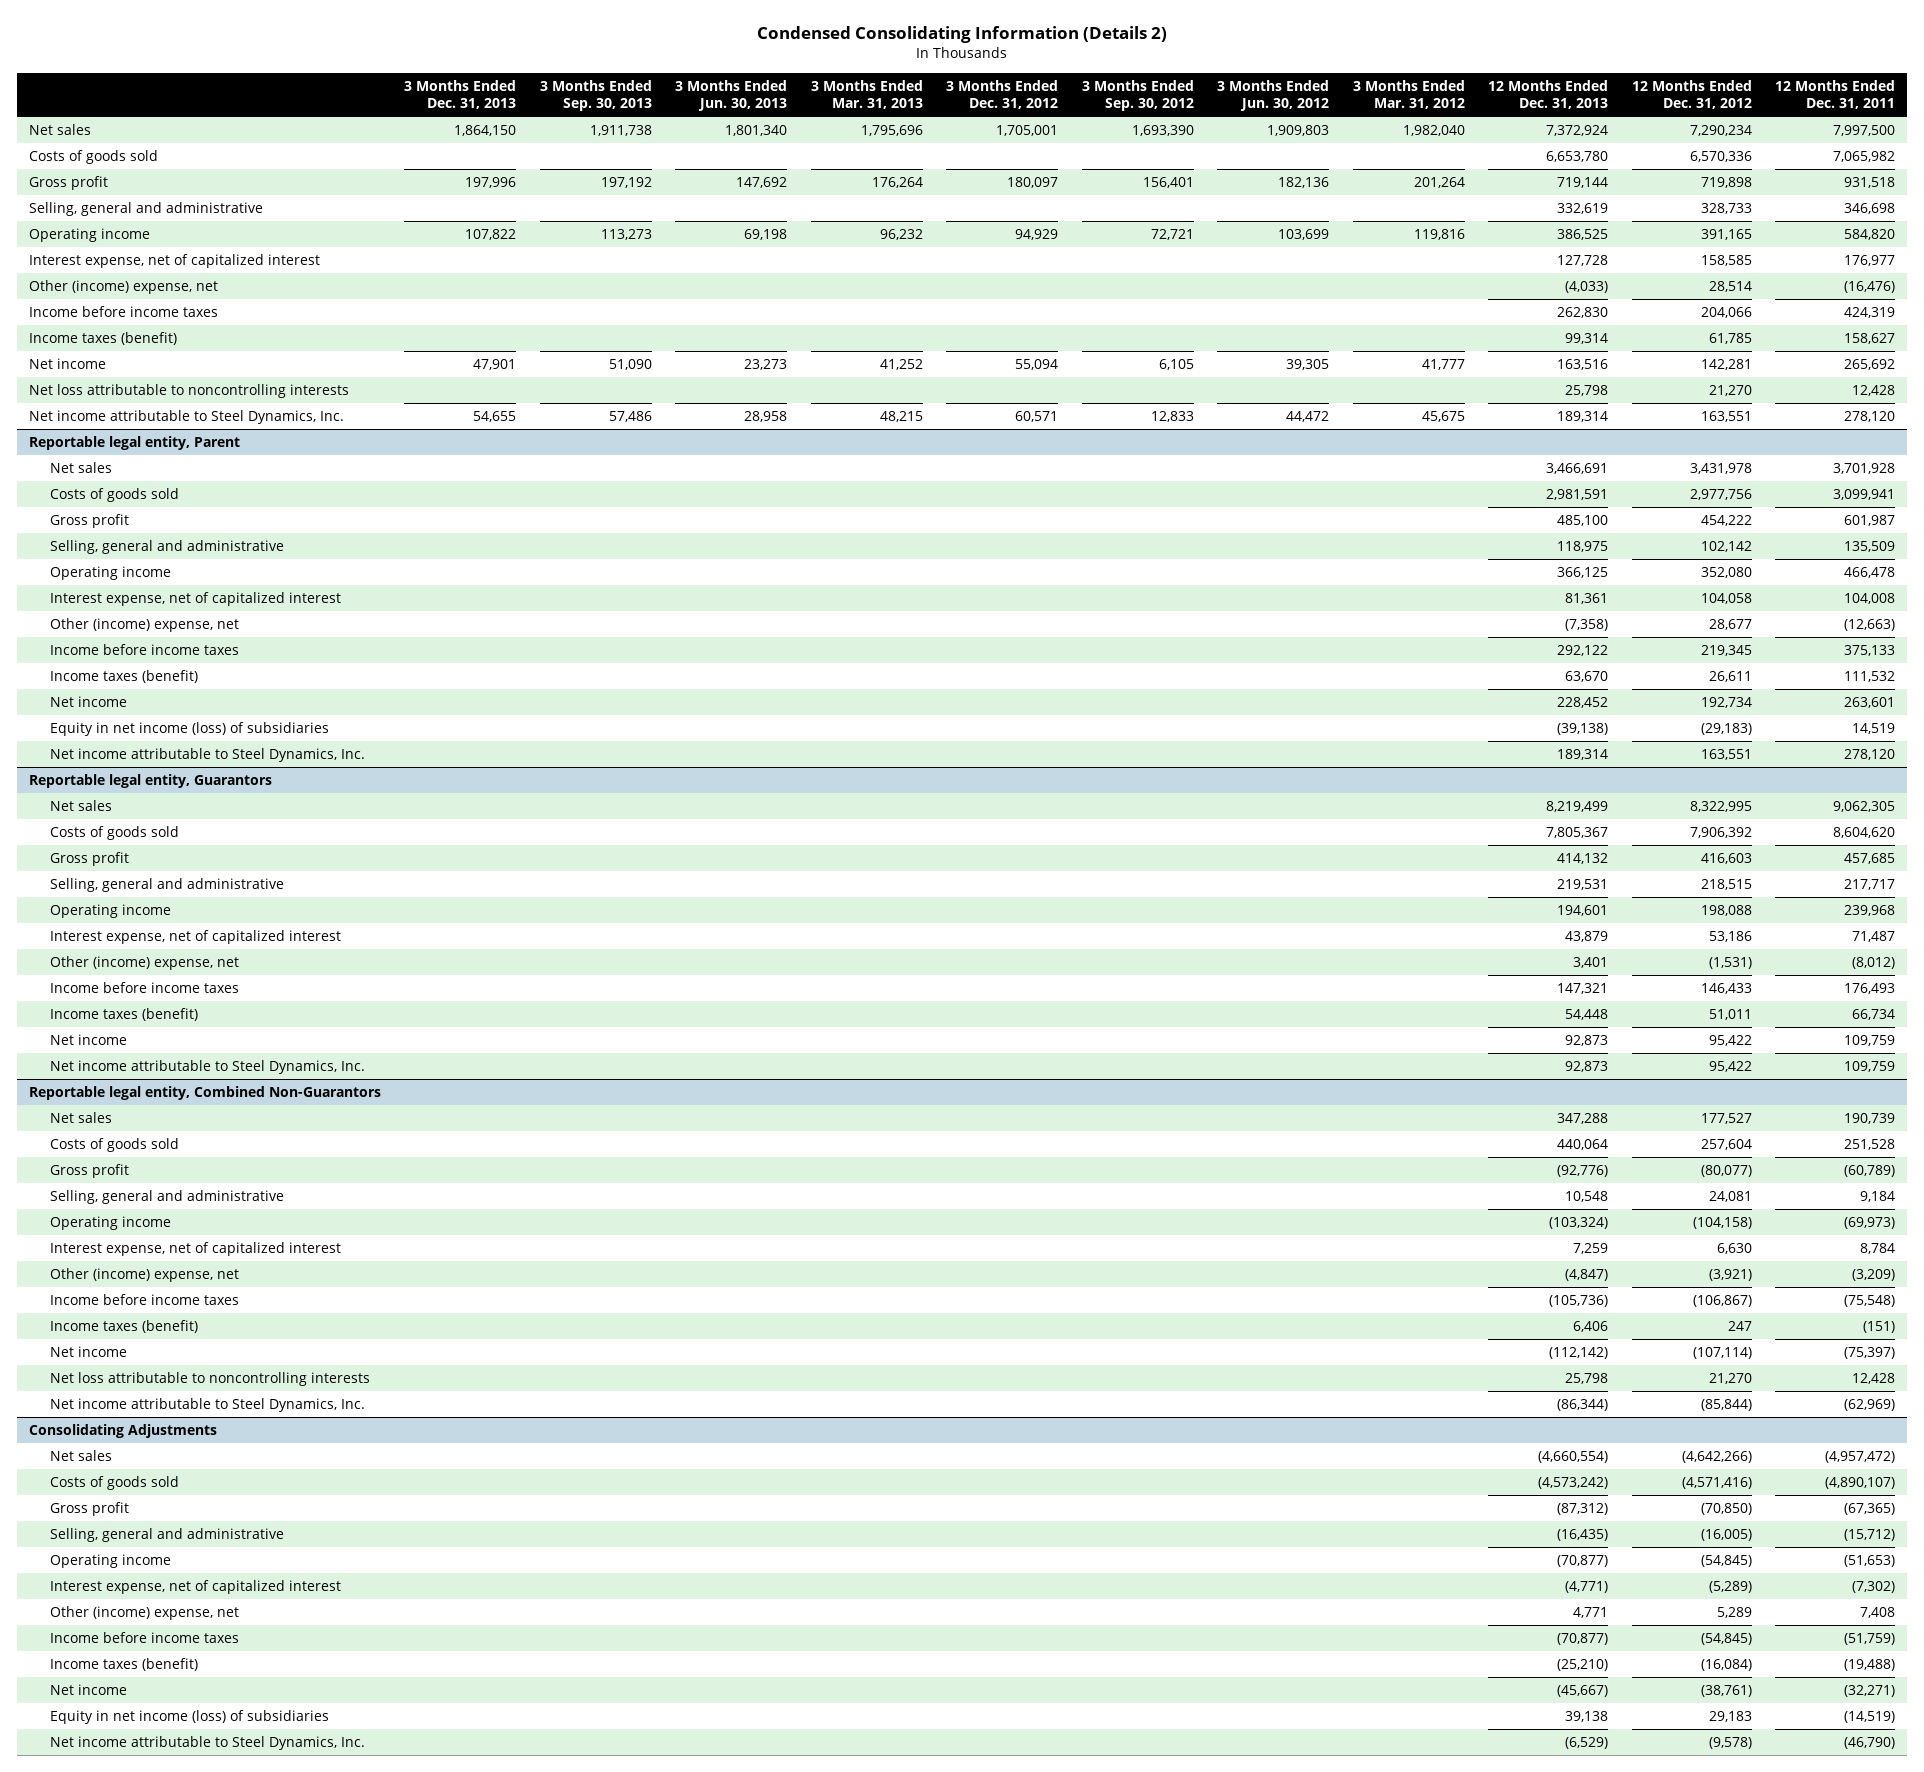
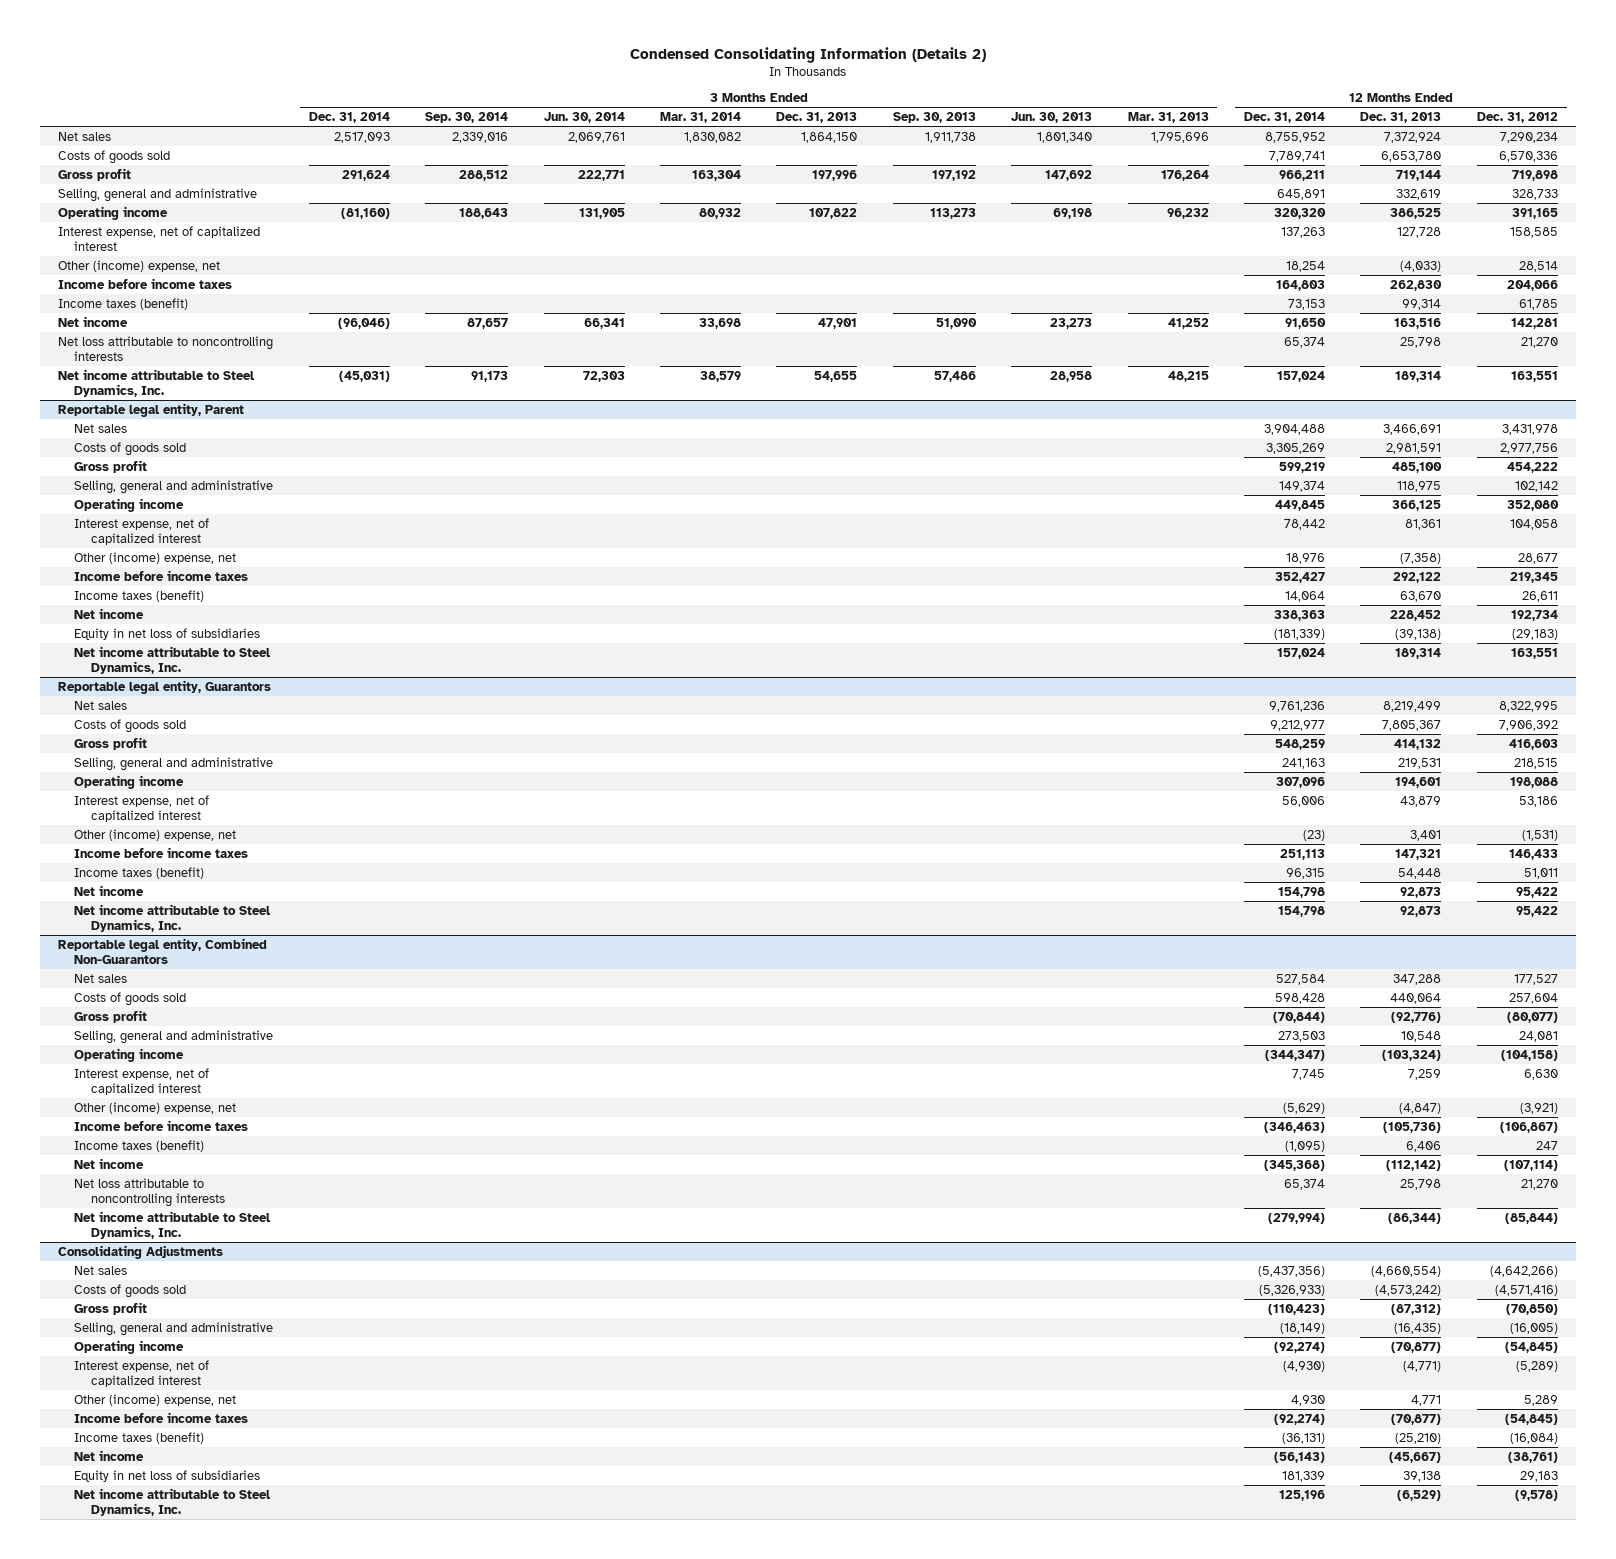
- | 3 Months Ended Dec. 31, 2013 | 3 Months Ended Sep. 30, 2013 | 3 Months Ended Jun. 30, 2013 | 3 Months Ended Mar. 31, 2013 | 3 Months Ended Dec. 31, 2012 | 3 Months Ended Sep. 30, 2012 | 3 Months Ended Jun. 30, 2012 | 3 Months Ended Mar. 31, 2012 | 12 Months Ended Dec. 31, 2013 | 12 Months Ended Dec. 31, 2012 | 12 Months Ended Dec. 31, 2011
+ | 3 Months Ended Dec. 31, 2014 | 3 Months Ended Sep. 30, 2014 | 3 Months Ended Jun. 30, 2014 | 3 Months Ended Mar. 31, 2014 | 3 Months Ended Dec. 31, 2013 | 3 Months Ended Sep. 30, 2013 | 3 Months Ended Jun. 30, 2013 | 3 Months Ended Mar. 31, 2013 | 12 Months Ended Dec. 31, 2014 | 12 Months Ended Dec. 31, 2013 | 12 Months Ended Dec. 31, 2012
@ Reportable legal entity, Parent
- Equity in net income (loss) of subsidiaries | | | | | | | | | (39,138) | (29,183) | 14,519
+ Equity in net loss of subsidiaries | | | | | | | | | (181,339) | (39,138) | (29,183)
@ Consolidating Adjustments
- Equity in net income (loss) of subsidiaries | | | | | | | | | 39,138 | 29,183 | (14,519)
+ Equity in net loss of subsidiaries | | | | | | | | | 181,339 | 39,138 | 29,183

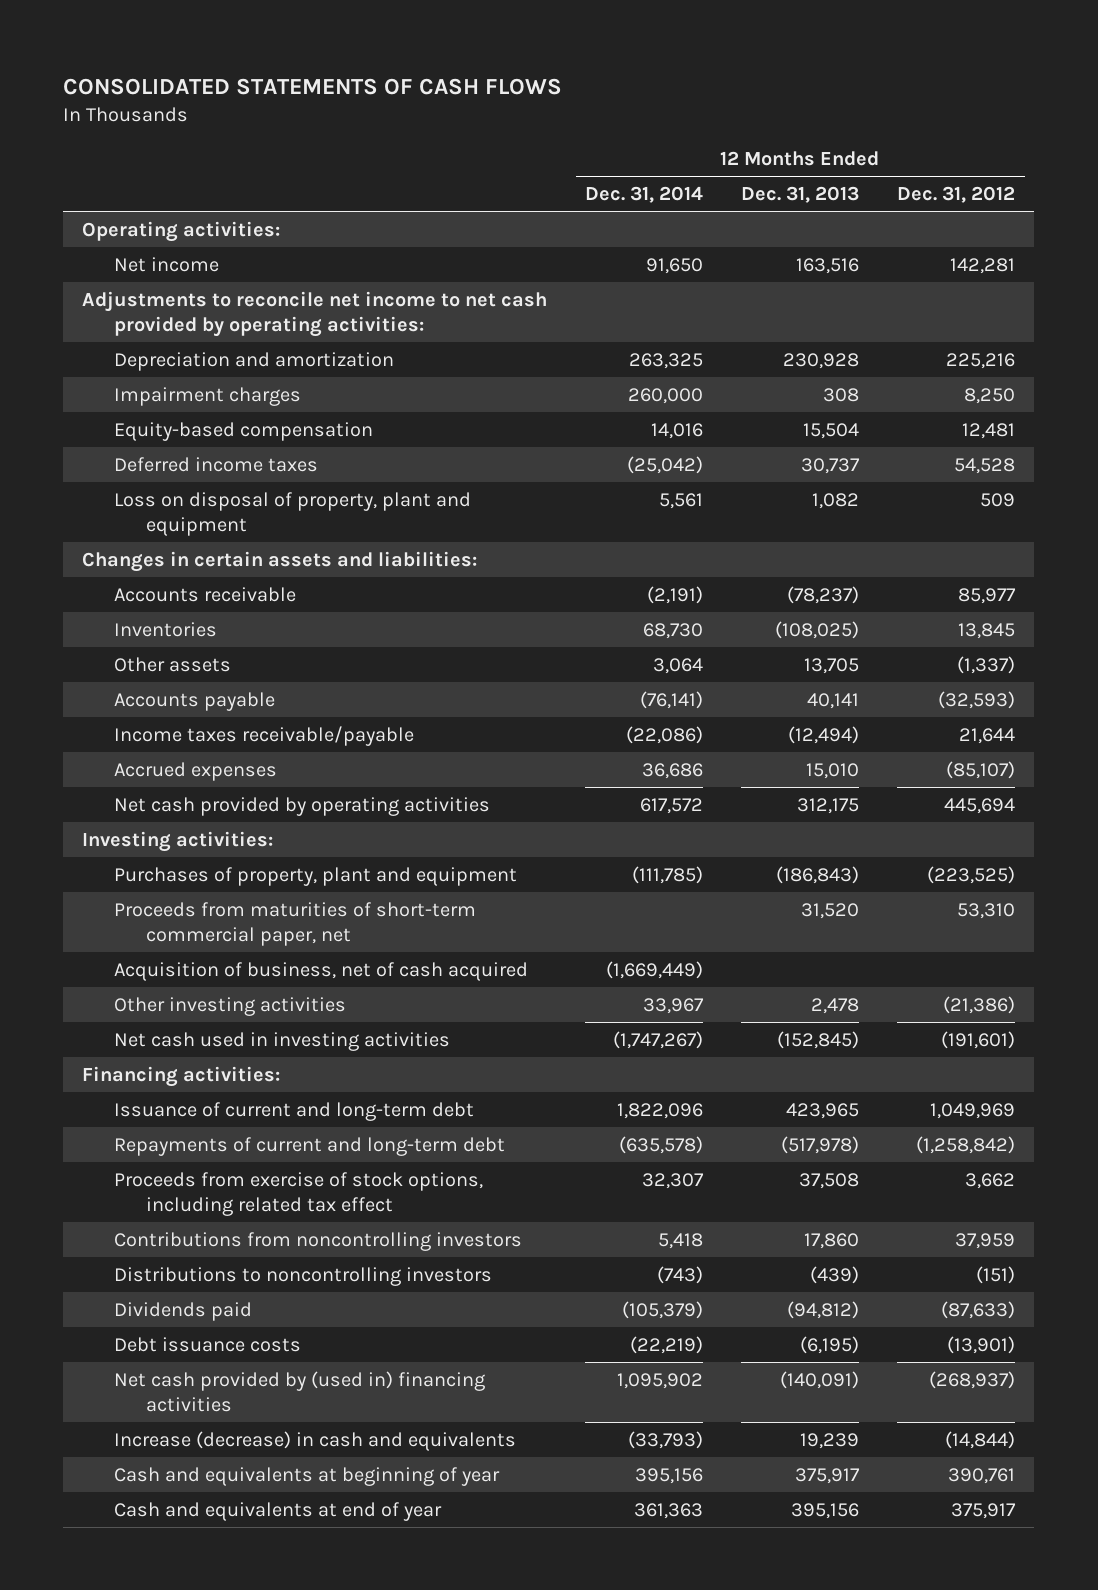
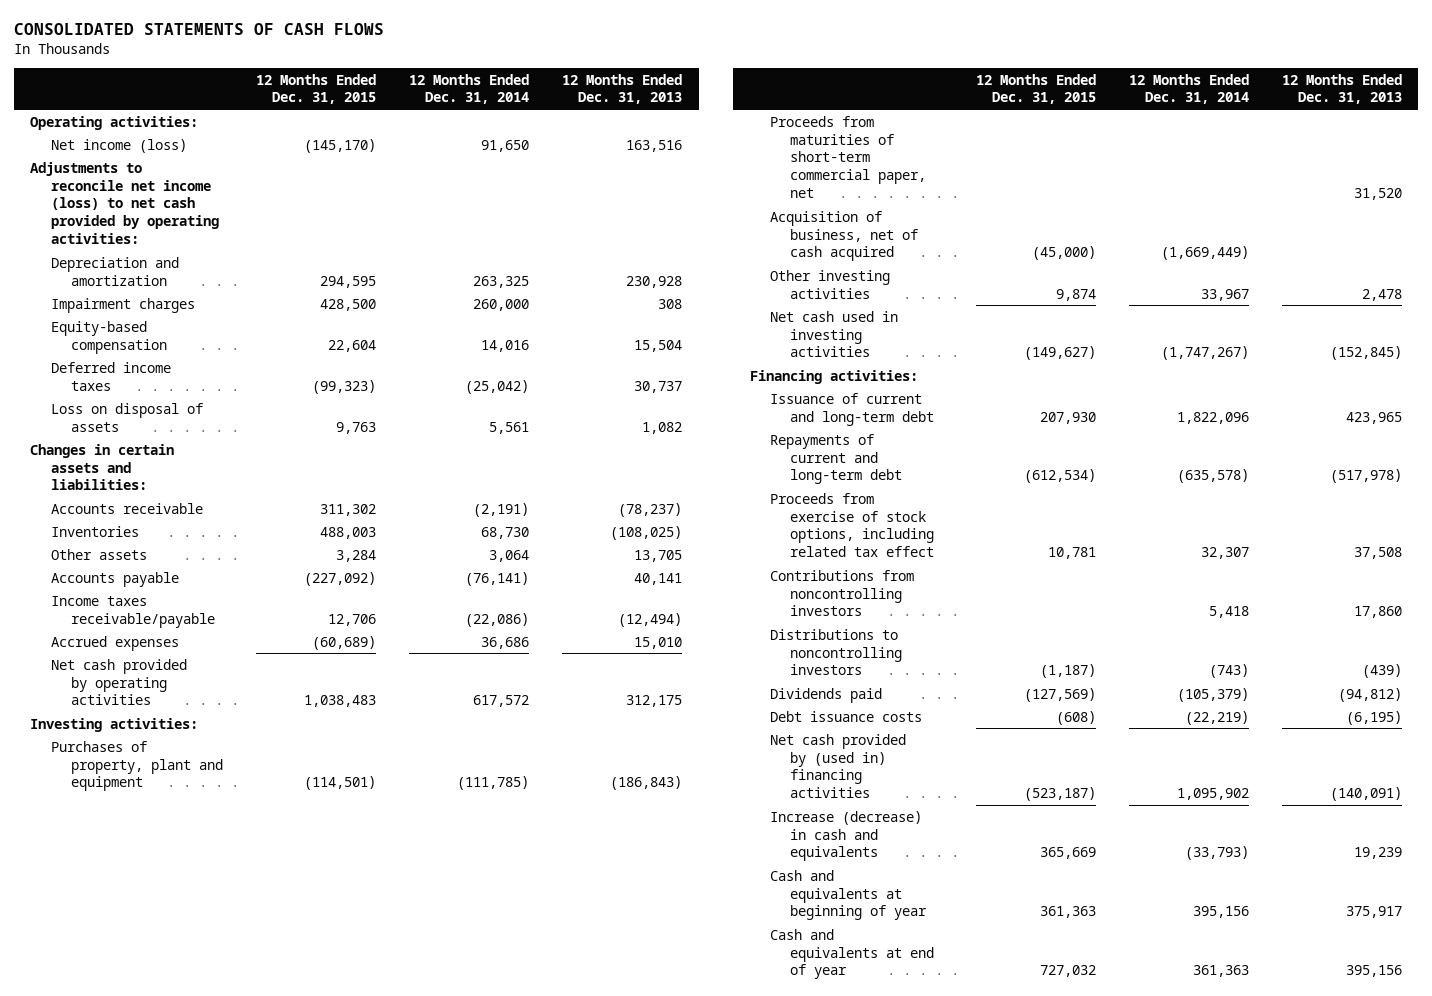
- | 12 Months Ended Dec. 31, 2014 | 12 Months Ended Dec. 31, 2013 | 12 Months Ended Dec. 31, 2012
+ | 12 Months Ended Dec. 31, 2015 | 12 Months Ended Dec. 31, 2014 | 12 Months Ended Dec. 31, 2013
- Net income | 91,650 | 163,516 | 142,281
- Adjustments to reconcile net income to net cash provided by operating activities:
+ Net income (loss) | (145,170) | 91,650 | 163,516
+ Adjustments to reconcile net income (loss) to net cash provided by operating activities:
- Loss on disposal of property, plant and equipment | 5,561 | 1,082 | 509
+ Loss on disposal of assets | 9,763 | 5,561 | 1,082

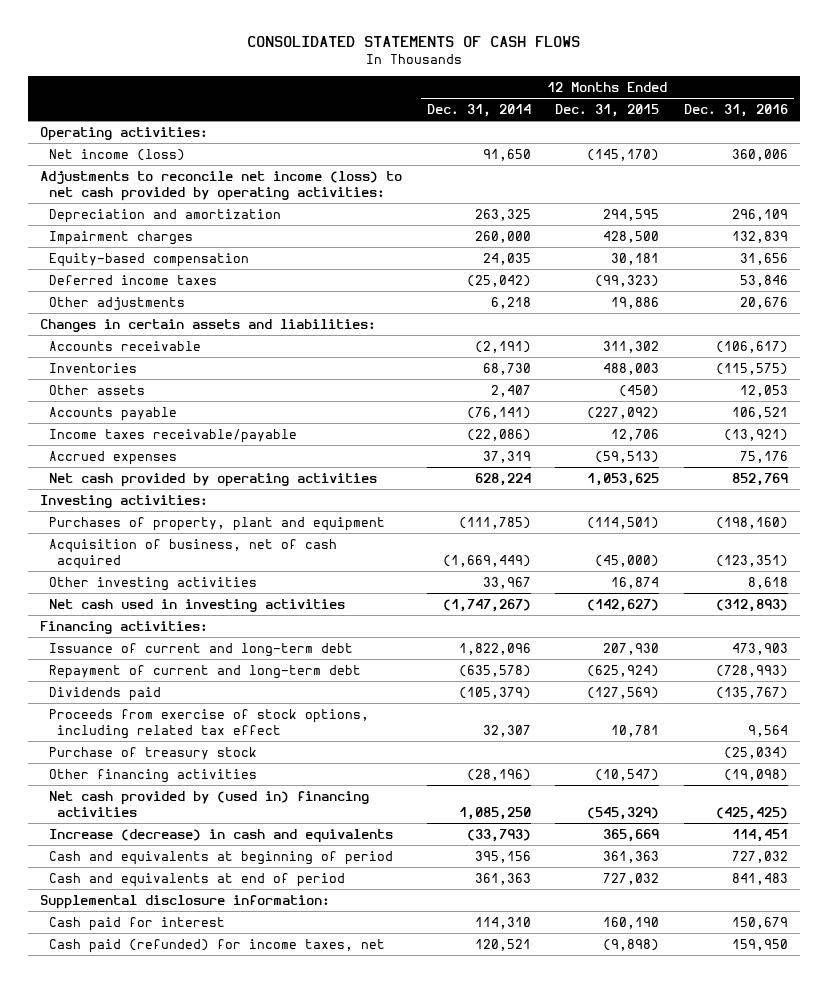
- | 12 Months Ended Dec. 31, 2015 | 12 Months Ended Dec. 31, 2014 | 12 Months Ended Dec. 31, 2013
+ | 12 Months Ended Dec. 31, 2014 | 12 Months Ended Dec. 31, 2015 | 12 Months Ended Dec. 31, 2016
- Equity-based compensation | 22,604 | 14,016 | 15,504
+ Equity-based compensation | 24,035 | 30,181 | 31,656
- Loss on disposal of assets | 9,763 | 5,561 | 1,082
+ Other adjustments | 6,218 | 19,886 | 20,676
- Other assets | 3,284 | 3,064 | 13,705
+ Other assets | 2,407 | (450) | 12,053
- Accrued expenses | (60,689) | 36,686 | 15,010
- Net cash provided by operating activities | 1,038,483 | 617,572 | 312,175
+ Accrued expenses | 37,319 | (59,513) | 75,176
+ Net cash provided by operating activities | 628,224 | 1,053,625 | 852,769
- Proceeds from maturities of short-term commercial paper, net | | | 31,520
- Other investing activities | 9,874 | 33,967 | 2,478
- Net cash used in investing activities | (149,627) | (1,747,267) | (152,845)
+ Other investing activities | 33,967 | 16,874 | 8,618
+ Net cash used in investing activities | (1,747,267) | (142,627) | (312,893)
- Repayments of current and long-term debt | (612,534) | (635,578) | (517,978)
- Contributions from noncontrolling investors | | 5,418 | 17,860
- Distributions to noncontrolling investors | (1,187) | (743) | (439)
+ Repayment of current and long-term debt | (635,578) | (625,924) | (728,993)
- Debt issuance costs | (608) | (22,219) | (6,195)
- Net cash provided by (used in) financing activities | (523,187) | 1,095,902 | (140,091)
moved down: Proceeds from exercise of stock options, including related tax effect | 32,307 | 10,781 | 9,564
+ Purchase of treasury stock | | | (25,034)
+ Other financing activities | (28,196) | (10,547) | (19,098)
+ Net cash provided by (used in) financing activities | 1,085,250 | (545,329) | (425,425)
- Cash and equivalents at beginning of year | 361,363 | 395,156 | 375,917
- Cash and equivalents at end of year | 727,032 | 361,363 | 395,156
+ Cash and equivalents at beginning of period | 395,156 | 361,363 | 727,032
+ Cash and equivalents at end of period | 361,363 | 727,032 | 841,483
+ Supplemental disclosure information:
+ Cash paid for interest | 114,310 | 160,190 | 150,679
+ Cash paid (refunded) for income taxes, net | 120,521 | (9,898) | 159,950

